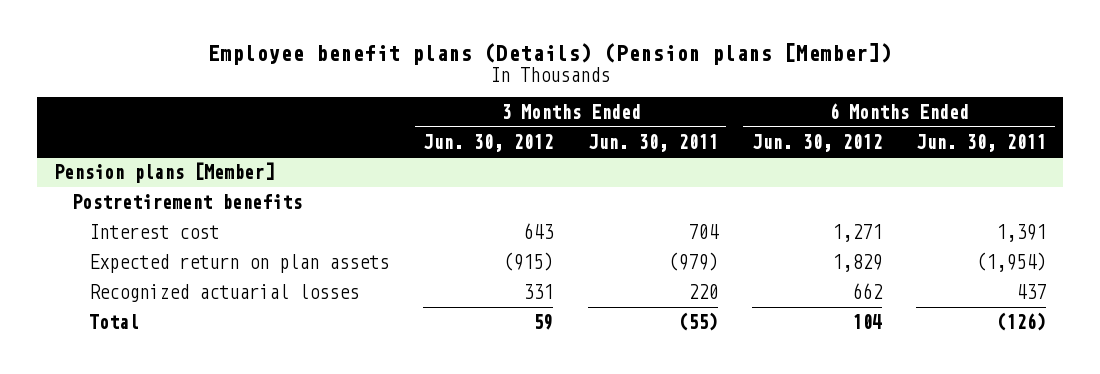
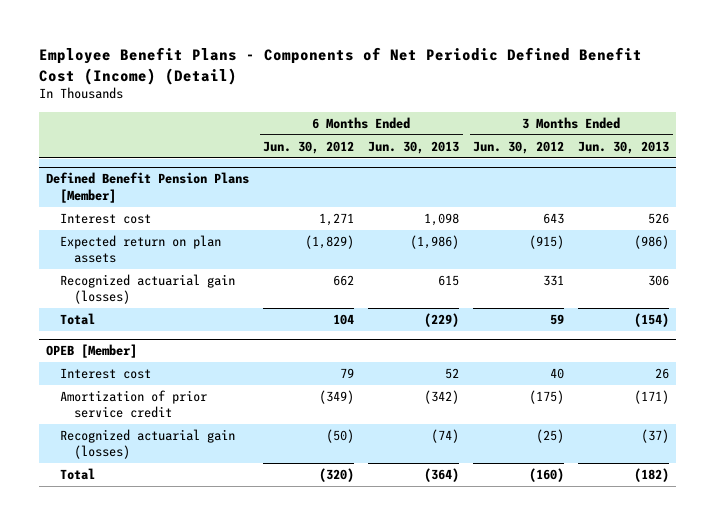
- Employee benefit plans (Details) (Pension plans [Member])
+ Employee Benefit Plans - Components of Net Periodic Defined Benefit Cost (Income) (Detail)
- | 3 Months Ended Jun. 30, 2012 | 3 Months Ended Jun. 30, 2011 | 6 Months Ended Jun. 30, 2012 | 6 Months Ended Jun. 30, 2011
+ | 6 Months Ended Jun. 30, 2012 | 6 Months Ended Jun. 30, 2013 | 3 Months Ended Jun. 30, 2012 | 3 Months Ended Jun. 30, 2013
- Pension plans [Member]
- Postretirement benefits
+ Defined Benefit Pension Plans [Member]
- Expected return on plan assets | (915) | (979) | 1,829 | (1,954)
- Recognized actuarial losses | 331 | 220 | 662 | 437
+ Expected return on plan assets | (1,829) | (1,986) | (915) | (986)
+ Recognized actuarial gain (losses) | 662 | 615 | 331 | 306
+ OPEB [Member]
+ Interest cost | 79 | 52 | 40 | 26
+ Amortization of prior service credit | (349) | (342) | (175) | (171)
+ Recognized actuarial gain (losses) | (50) | (74) | (25) | (37)
+ Total | (320) | (364) | (160) | (182)

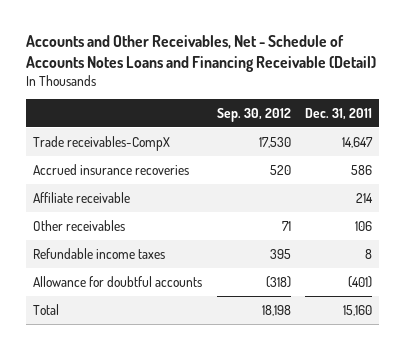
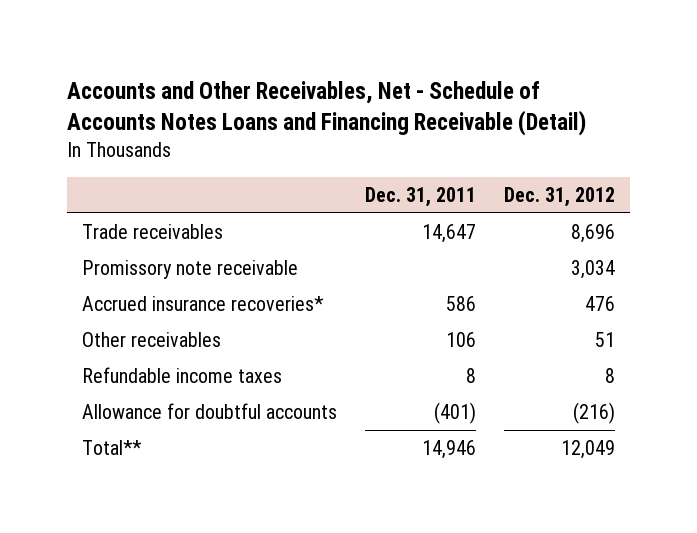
- | Sep. 30, 2012 | Dec. 31, 2011
+ | Dec. 31, 2011 | Dec. 31, 2012
- Trade receivables-CompX | 17,530 | 14,647
- Accrued insurance recoveries | 520 | 586
- Affiliate receivable | | 214
+ Trade receivables | 14,647 | 8,696
+ Promissory note receivable | | 3,034
+ Accrued insurance recoveries* | 586 | 476
- Total | 18,198 | 15,160
+ Total** | 14,946 | 12,049

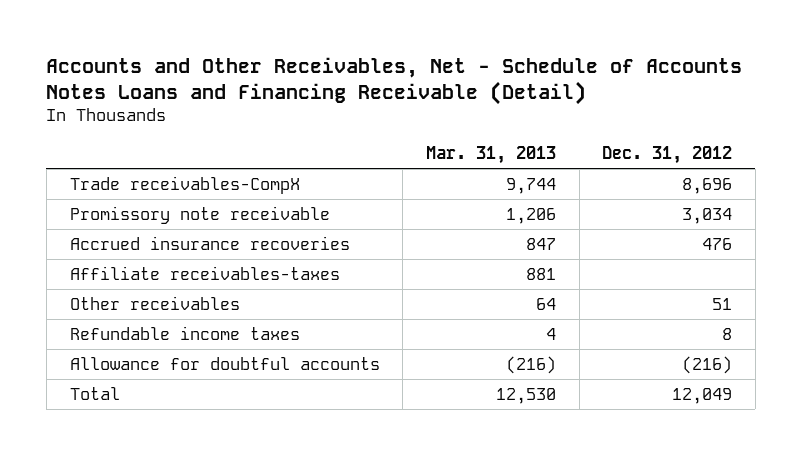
- | Dec. 31, 2011 | Dec. 31, 2012
+ | Mar. 31, 2013 | Dec. 31, 2012
- Trade receivables | 14,647 | 8,696
+ Trade receivables-CompX | 9,744 | 8,696
- Accrued insurance recoveries* | 586 | 476
+ Accrued insurance recoveries | 847 | 476
+ Affiliate receivables-taxes | 881 |
- Total** | 14,946 | 12,049
+ Total | 12,530 | 12,049

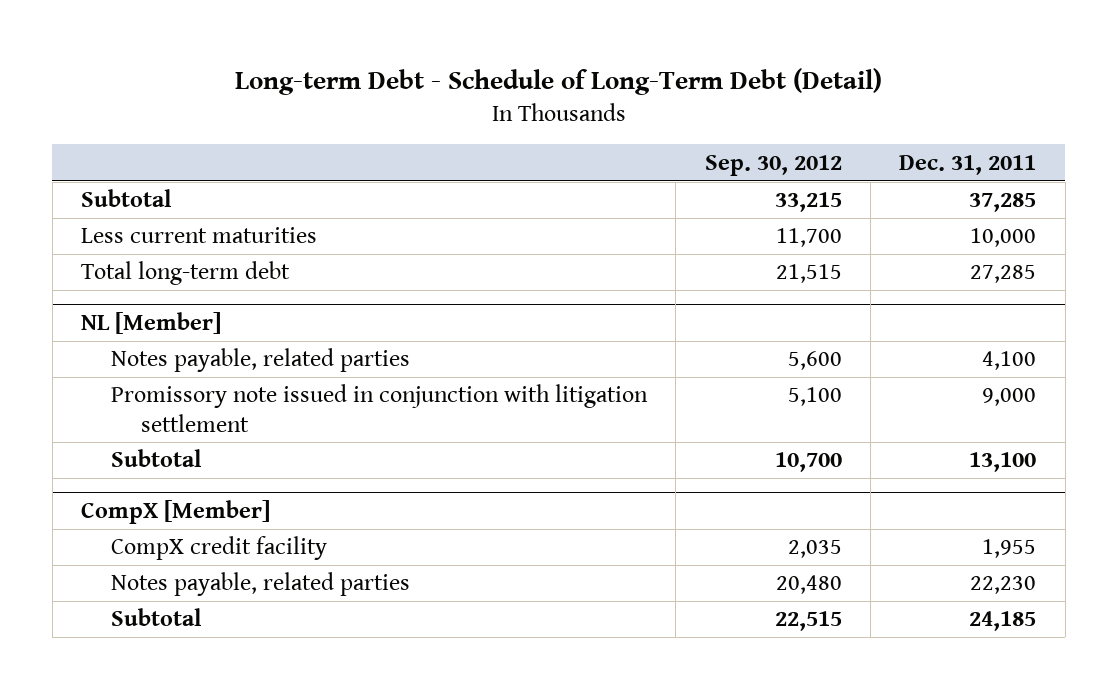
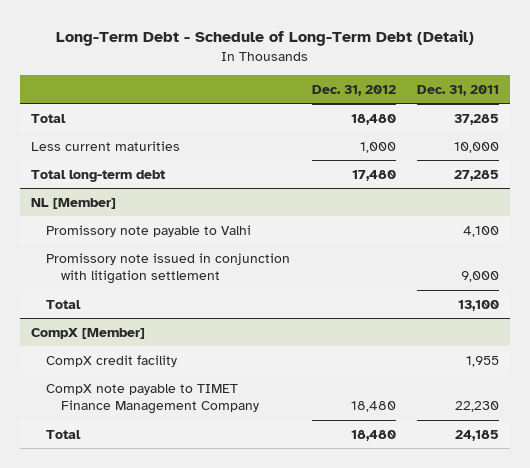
- Long-term Debt - Schedule of Long-Term Debt (Detail)
+ Long-Term Debt - Schedule of Long-Term Debt (Detail)
- | Sep. 30, 2012 | Dec. 31, 2011
+ | Dec. 31, 2012 | Dec. 31, 2011
- Subtotal | 33,215 | 37,285
+ Total | 18,480 | 37,285
@ NL [Member]
- Notes payable, related parties | 5,600 | 4,100
+ Promissory note payable to Valhi | | 4,100
- Subtotal | 10,700 | 13,100
+ Total | | 13,100
@ CompX [Member]
- Notes payable, related parties | 20,480 | 22,230
- Subtotal | 22,515 | 24,185
+ CompX note payable to TIMET Finance Management Company | 18,480 | 22,230
+ Total | 18,480 | 24,185

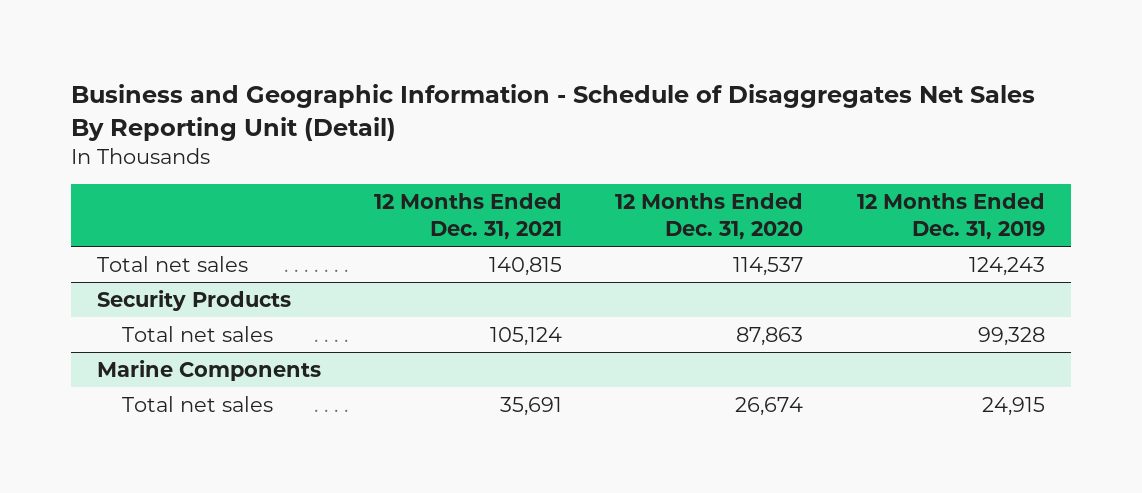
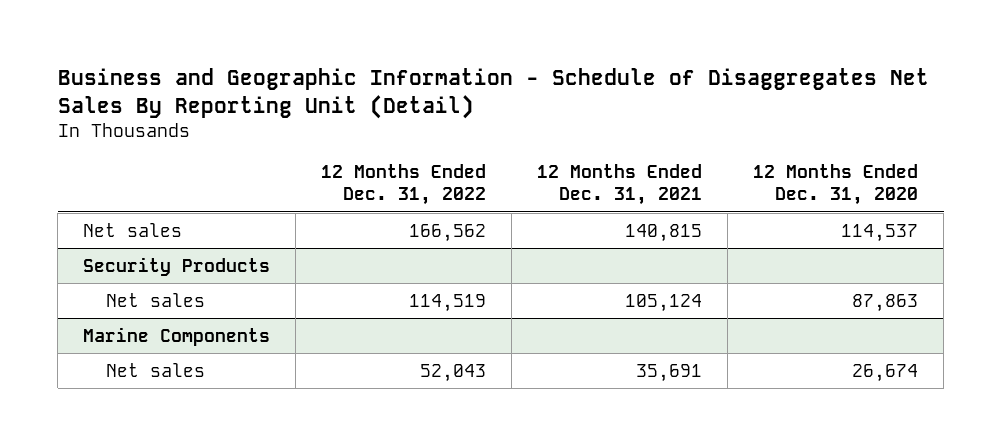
- | 12 Months Ended Dec. 31, 2021 | 12 Months Ended Dec. 31, 2020 | 12 Months Ended Dec. 31, 2019
+ | 12 Months Ended Dec. 31, 2022 | 12 Months Ended Dec. 31, 2021 | 12 Months Ended Dec. 31, 2020
- Total net sales | 140,815 | 114,537 | 124,243
+ Net sales | 166,562 | 140,815 | 114,537
@ Security Products
- Total net sales | 105,124 | 87,863 | 99,328
+ Net sales | 114,519 | 105,124 | 87,863
@ Marine Components
- Total net sales | 35,691 | 26,674 | 24,915
+ Net sales | 52,043 | 35,691 | 26,674

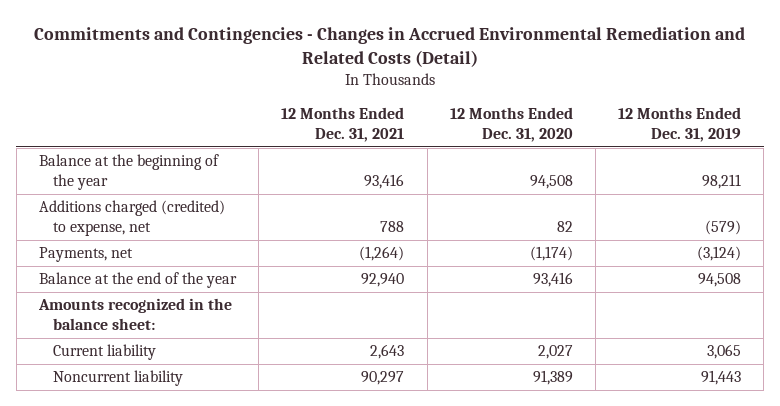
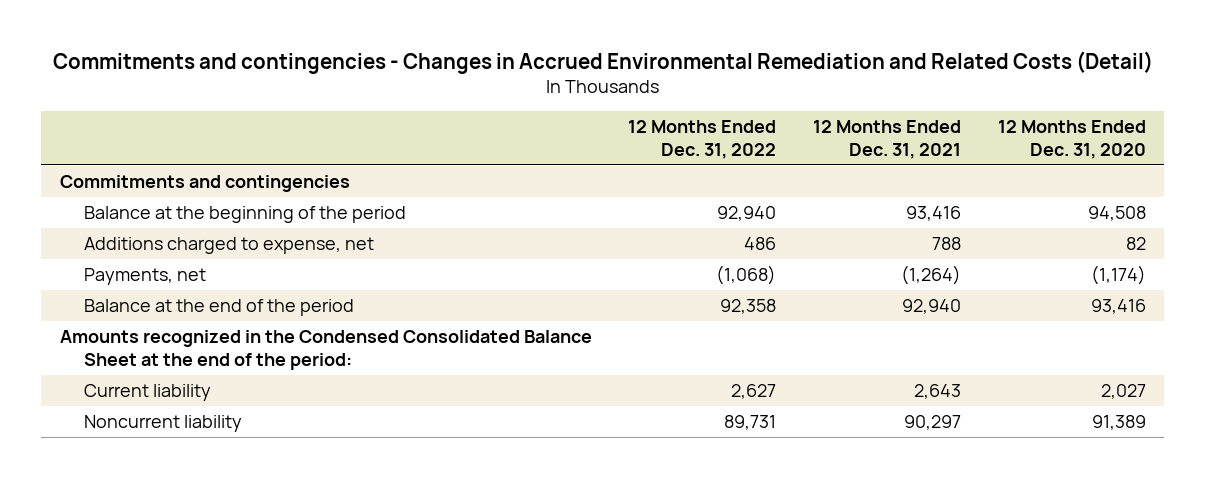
- Commitments and Contingencies - Changes in Accrued Environmental Remediation and Related Costs (Detail)
+ Commitments and contingencies - Changes in Accrued Environmental Remediation and Related Costs (Detail)
- | 12 Months Ended Dec. 31, 2021 | 12 Months Ended Dec. 31, 2020 | 12 Months Ended Dec. 31, 2019
+ | 12 Months Ended Dec. 31, 2022 | 12 Months Ended Dec. 31, 2021 | 12 Months Ended Dec. 31, 2020
- Balance at the beginning of the year | 93,416 | 94,508 | 98,211
- Additions charged (credited) to expense, net | 788 | 82 | (579)
+ Commitments and contingencies
+ Balance at the beginning of the period | 92,940 | 93,416 | 94,508
+ Additions charged to expense, net | 486 | 788 | 82
- Balance at the end of the year | 92,940 | 93,416 | 94,508
- Amounts recognized in the balance sheet:
+ Balance at the end of the period | 92,358 | 92,940 | 93,416
+ Amounts recognized in the Condensed Consolidated Balance Sheet at the end of the period:

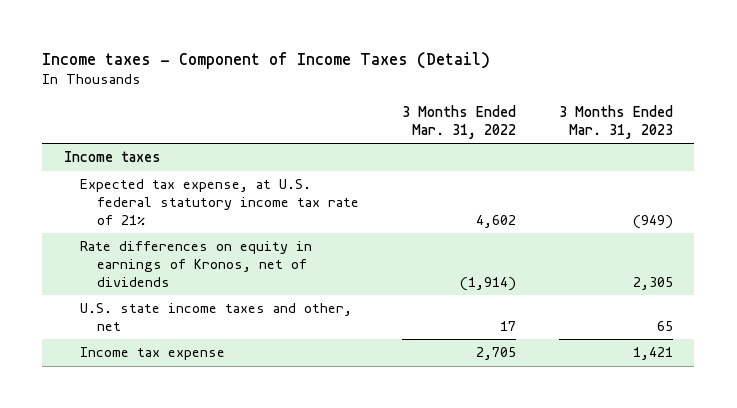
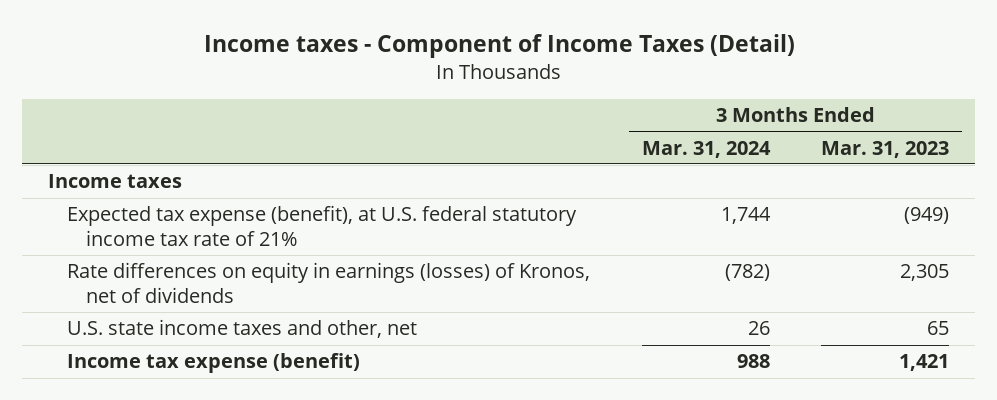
- | 3 Months Ended Mar. 31, 2022 | 3 Months Ended Mar. 31, 2023
+ | 3 Months Ended Mar. 31, 2024 | 3 Months Ended Mar. 31, 2023
- Expected tax expense, at U.S. federal statutory income tax rate of 21% | 4,602 | (949)
- Rate differences on equity in earnings of Kronos, net of dividends | (1,914) | 2,305
+ Expected tax expense (benefit), at U.S. federal statutory income tax rate of 21% | 1,744 | (949)
+ Rate differences on equity in earnings (losses) of Kronos, net of dividends | (782) | 2,305
- Income tax expense | 2,705 | 1,421
+ Income tax expense (benefit) | 988 | 1,421

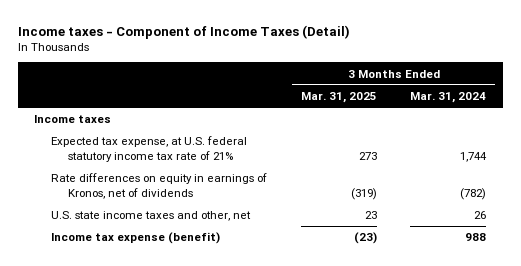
- | 3 Months Ended Mar. 31, 2024 | 3 Months Ended Mar. 31, 2023
+ | 3 Months Ended Mar. 31, 2025 | 3 Months Ended Mar. 31, 2024
- Expected tax expense (benefit), at U.S. federal statutory income tax rate of 21% | 1,744 | (949)
- Rate differences on equity in earnings (losses) of Kronos, net of dividends | (782) | 2,305
+ Expected tax expense, at U.S. federal statutory income tax rate of 21% | 273 | 1,744
+ Rate differences on equity in earnings of Kronos, net of dividends | (319) | (782)

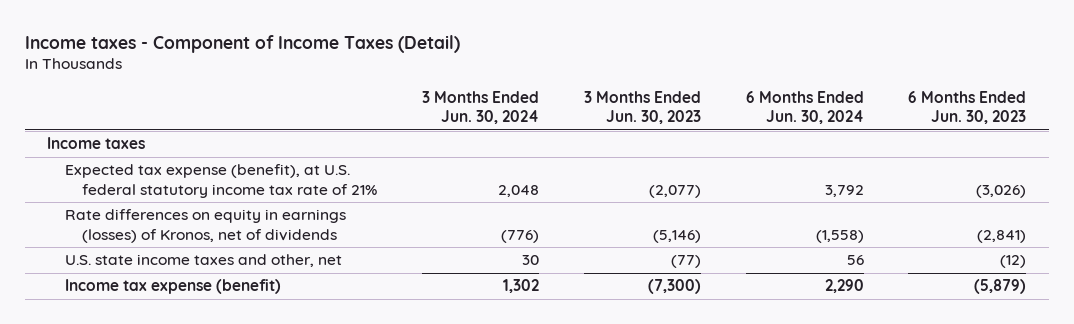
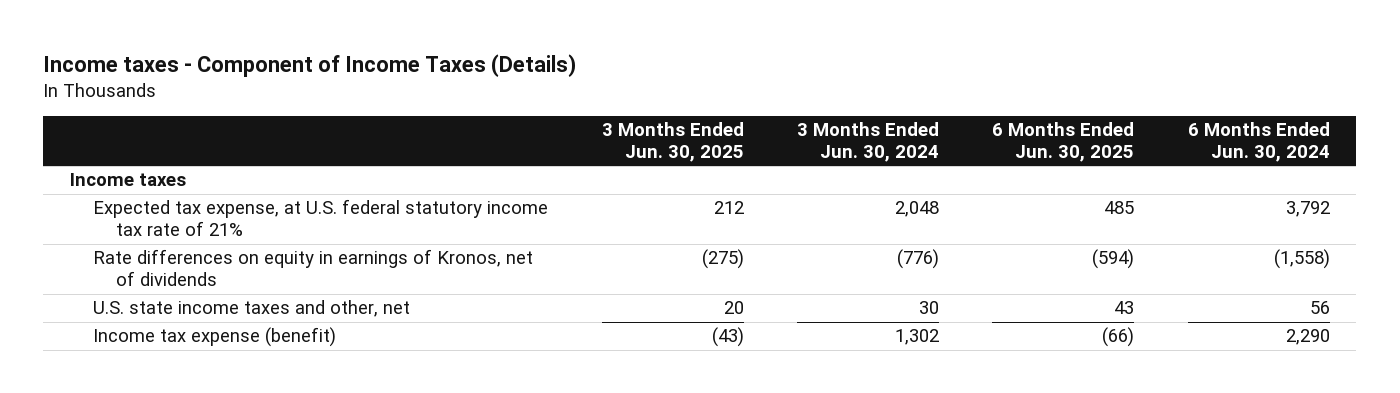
- Income taxes - Component of Income Taxes (Detail)
+ Income taxes - Component of Income Taxes (Details)
- | 3 Months Ended Jun. 30, 2024 | 3 Months Ended Jun. 30, 2023 | 6 Months Ended Jun. 30, 2024 | 6 Months Ended Jun. 30, 2023
+ | 3 Months Ended Jun. 30, 2025 | 3 Months Ended Jun. 30, 2024 | 6 Months Ended Jun. 30, 2025 | 6 Months Ended Jun. 30, 2024
- Expected tax expense (benefit), at U.S. federal statutory income tax rate of 21% | 2,048 | (2,077) | 3,792 | (3,026)
- Rate differences on equity in earnings (losses) of Kronos, net of dividends | (776) | (5,146) | (1,558) | (2,841)
+ Expected tax expense, at U.S. federal statutory income tax rate of 21% | 212 | 2,048 | 485 | 3,792
+ Rate differences on equity in earnings of Kronos, net of dividends | (275) | (776) | (594) | (1,558)

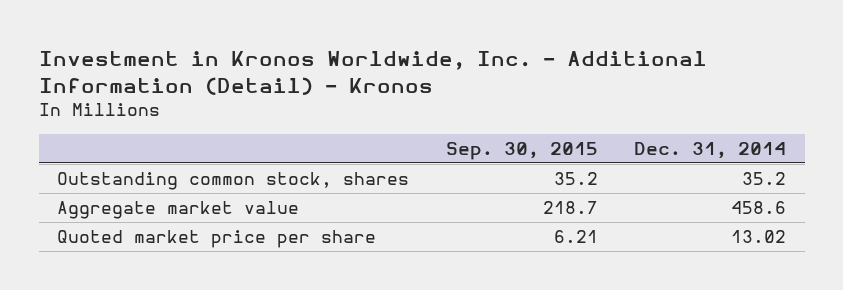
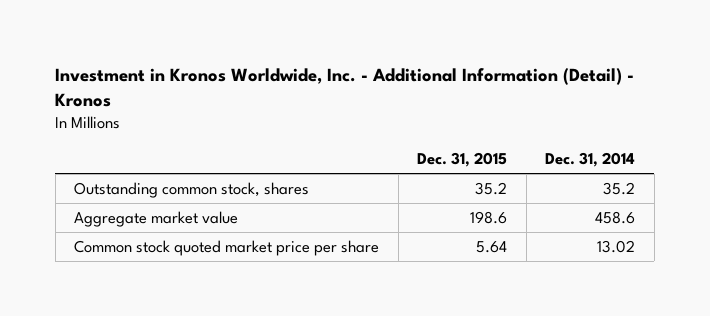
- | Sep. 30, 2015 | Dec. 31, 2014
+ | Dec. 31, 2015 | Dec. 31, 2014
- Quoted market price per share | 6.21 | 13.02
+ Common stock quoted market price per share | 5.64 | 13.02

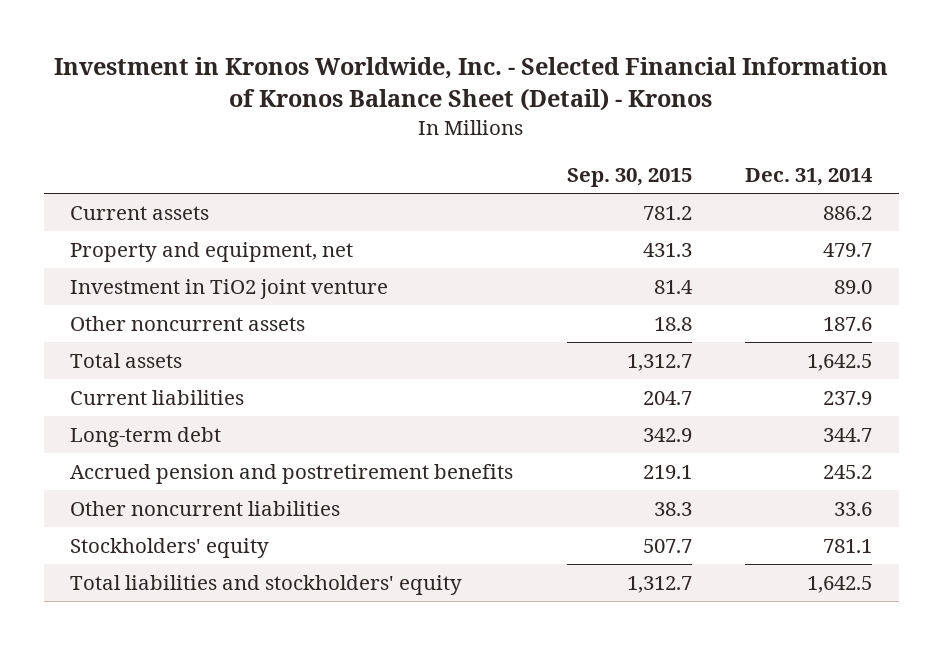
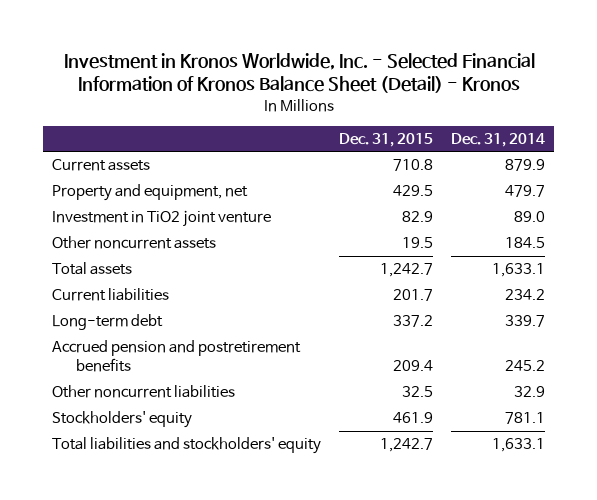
- | Sep. 30, 2015 | Dec. 31, 2014
+ | Dec. 31, 2015 | Dec. 31, 2014
- Current assets | 781.2 | 886.2
+ Current assets | 710.8 | 879.9
- Other noncurrent assets | 18.8 | 187.6
- Total assets | 1,312.7 | 1,642.5
- Current liabilities | 204.7 | 237.9
- Long-term debt | 342.9 | 344.7
+ Other noncurrent assets | 19.5 | 184.5
+ Total assets | 1,242.7 | 1,633.1
+ Current liabilities | 201.7 | 234.2
+ Long-term debt | 337.2 | 339.7
- Other noncurrent liabilities | 38.3 | 33.6
+ Other noncurrent liabilities | 32.5 | 32.9
- Total liabilities and stockholders' equity | 1,312.7 | 1,642.5
+ Total liabilities and stockholders' equity | 1,242.7 | 1,633.1

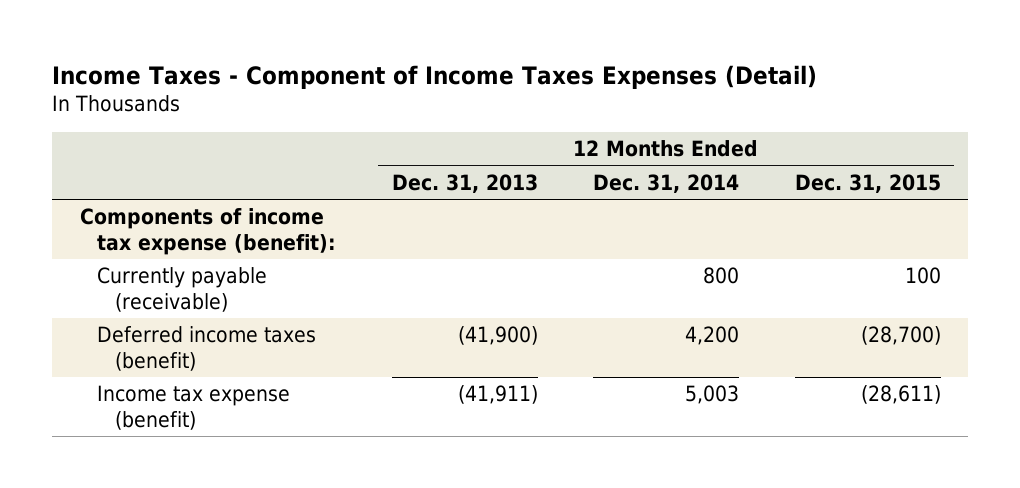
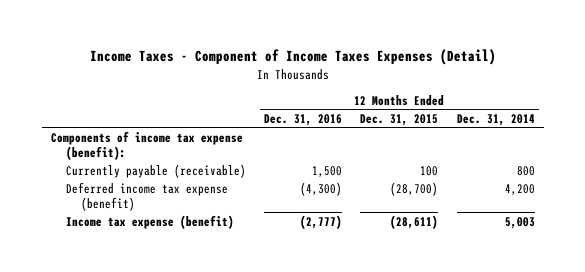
- | 12 Months Ended Dec. 31, 2013 | 12 Months Ended Dec. 31, 2014 | 12 Months Ended Dec. 31, 2015
+ | 12 Months Ended Dec. 31, 2016 | 12 Months Ended Dec. 31, 2015 | 12 Months Ended Dec. 31, 2014
- Deferred income taxes (benefit) | (41,900) | 4,200 | (28,700)
+ Deferred income tax expense (benefit) | (4,300) | (28,700) | 4,200

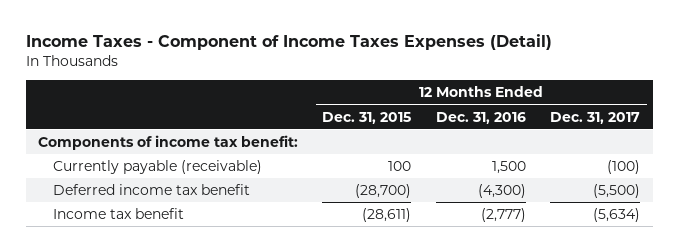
- | 12 Months Ended Dec. 31, 2016 | 12 Months Ended Dec. 31, 2015 | 12 Months Ended Dec. 31, 2014
+ | 12 Months Ended Dec. 31, 2015 | 12 Months Ended Dec. 31, 2016 | 12 Months Ended Dec. 31, 2017
- Components of income tax expense (benefit):
+ Components of income tax benefit:
- Deferred income tax expense (benefit) | (4,300) | (28,700) | 4,200
- Income tax expense (benefit) | (2,777) | (28,611) | 5,003
+ Deferred income tax benefit | (28,700) | (4,300) | (5,500)
+ Income tax benefit | (28,611) | (2,777) | (5,634)

